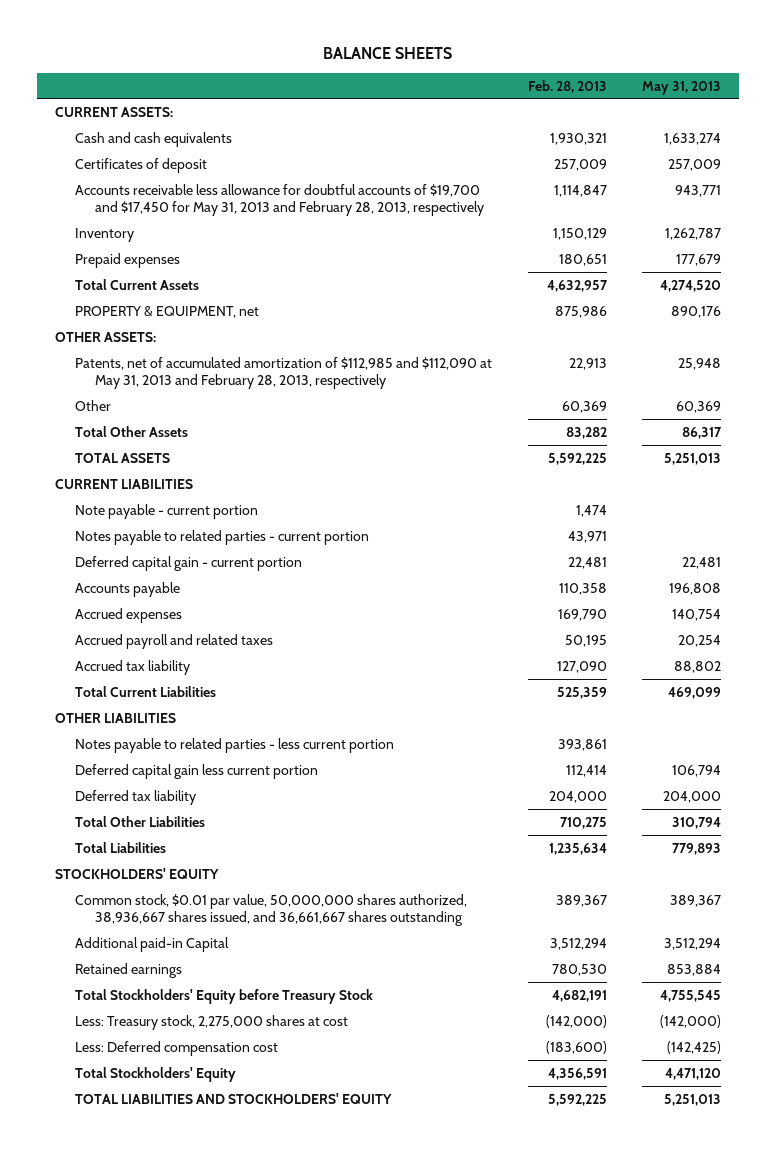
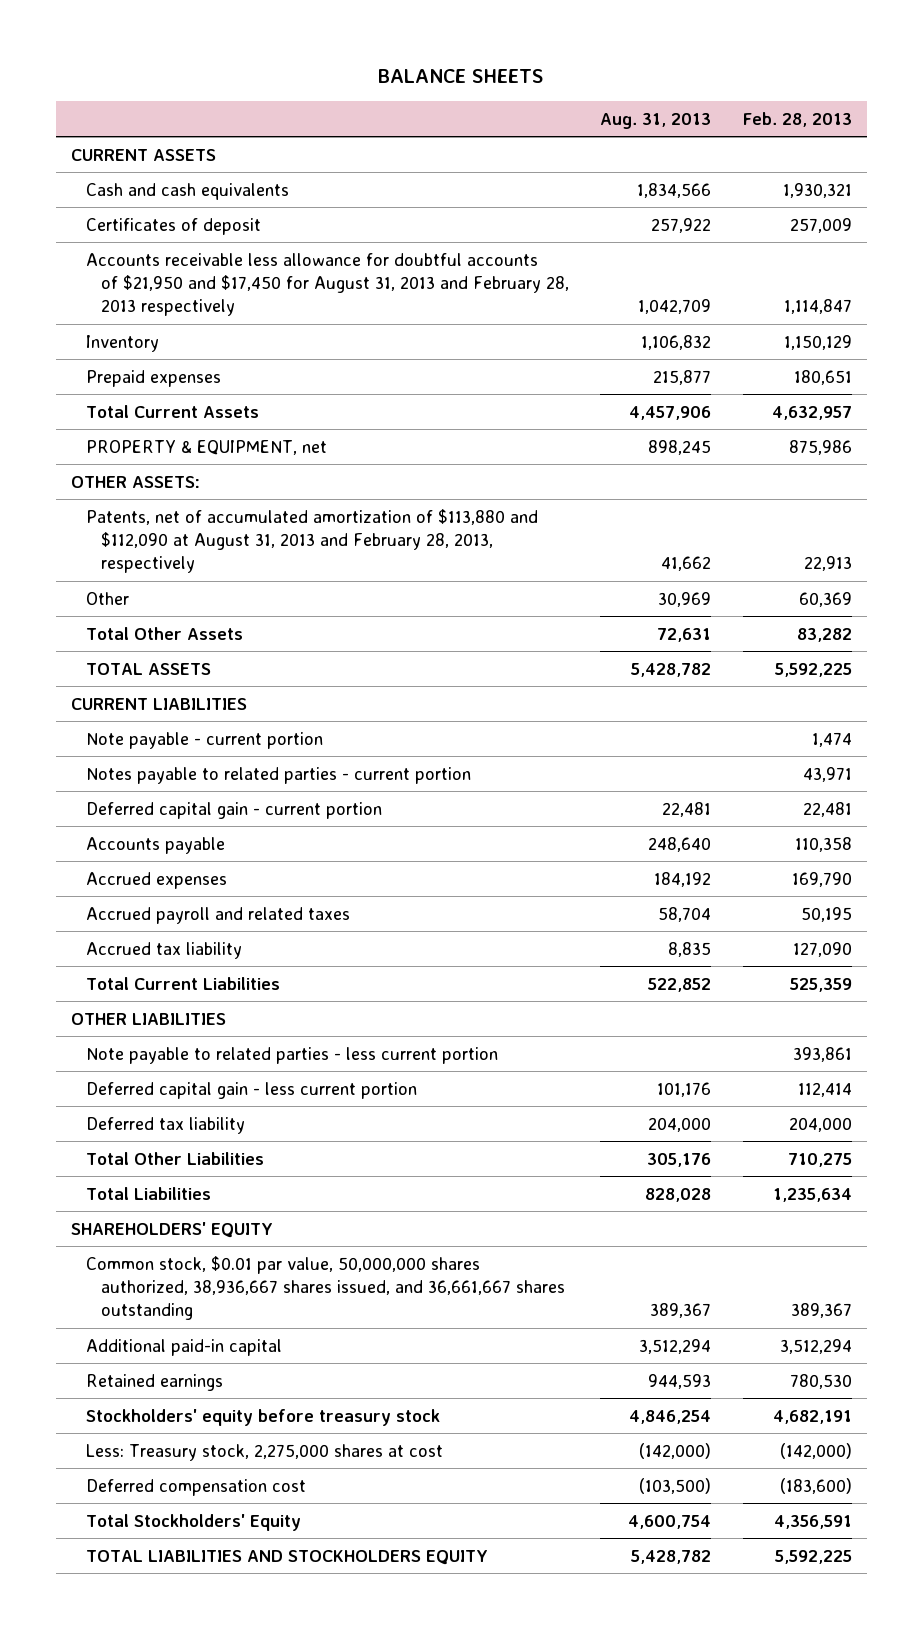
- | Feb. 28, 2013 | May 31, 2013
+ | Aug. 31, 2013 | Feb. 28, 2013
- CURRENT ASSETS:
+ CURRENT ASSETS
- Accounts receivable less allowance for doubtful accounts of $19,700 and $17,450 for May 31, 2013 and February 28, 2013, respectively | 1,114,847 | 943,771
+ Accounts receivable less allowance for doubtful accounts of $21,950 and $17,450 for August 31, 2013 and February 28, 2013 respectively | 1,042,709 | 1,114,847
- Patents, net of accumulated amortization of $112,985 and $112,090 at May 31, 2013 and February 28, 2013, respectively | 22,913 | 25,948
+ Patents, net of accumulated amortization of $113,880 and $112,090 at August 31, 2013 and February 28, 2013, respectively | 41,662 | 22,913
- Notes payable to related parties - less current portion | 393,861 |
- Deferred capital gain less current portion | 112,414 | 106,794
+ Note payable to related parties - less current portion | | 393,861
+ Deferred capital gain - less current portion | 101,176 | 112,414
- STOCKHOLDERS' EQUITY
+ SHAREHOLDERS' EQUITY
- Additional paid-in Capital | 3,512,294 | 3,512,294
+ Additional paid-in capital | 3,512,294 | 3,512,294
- Total Stockholders' Equity before Treasury Stock | 4,682,191 | 4,755,545
+ Stockholders' equity before treasury stock | 4,846,254 | 4,682,191
- Less: Deferred compensation cost | (183,600) | (142,425)
+ Deferred compensation cost | (103,500) | (183,600)
- TOTAL LIABILITIES AND STOCKHOLDERS' EQUITY | 5,592,225 | 5,251,013
+ TOTAL LIABILITIES AND STOCKHOLDERS EQUITY | 5,428,782 | 5,592,225

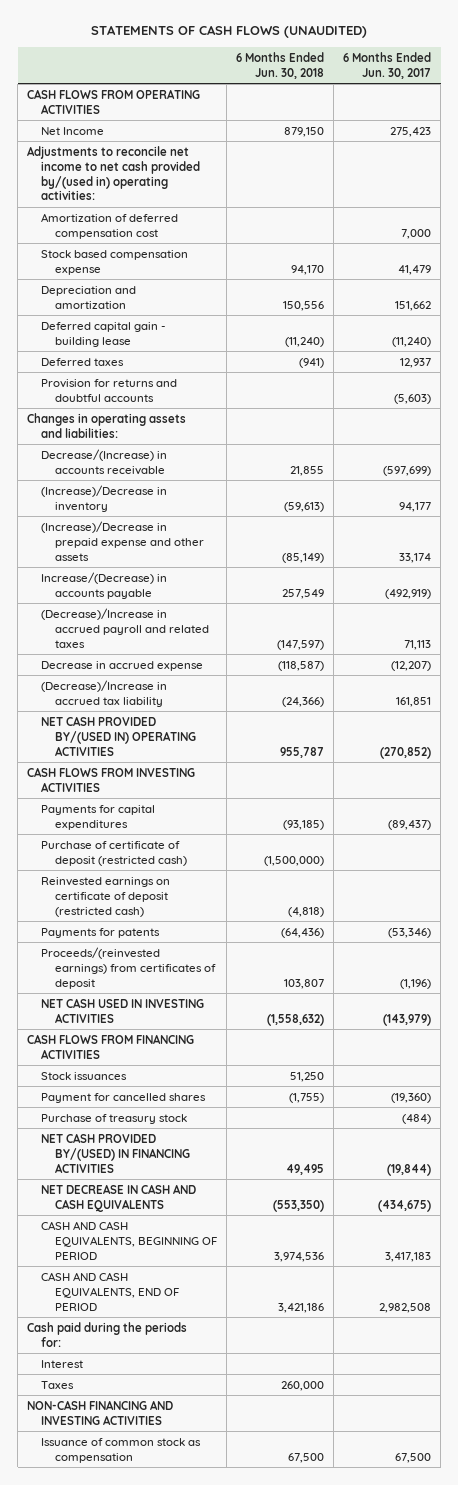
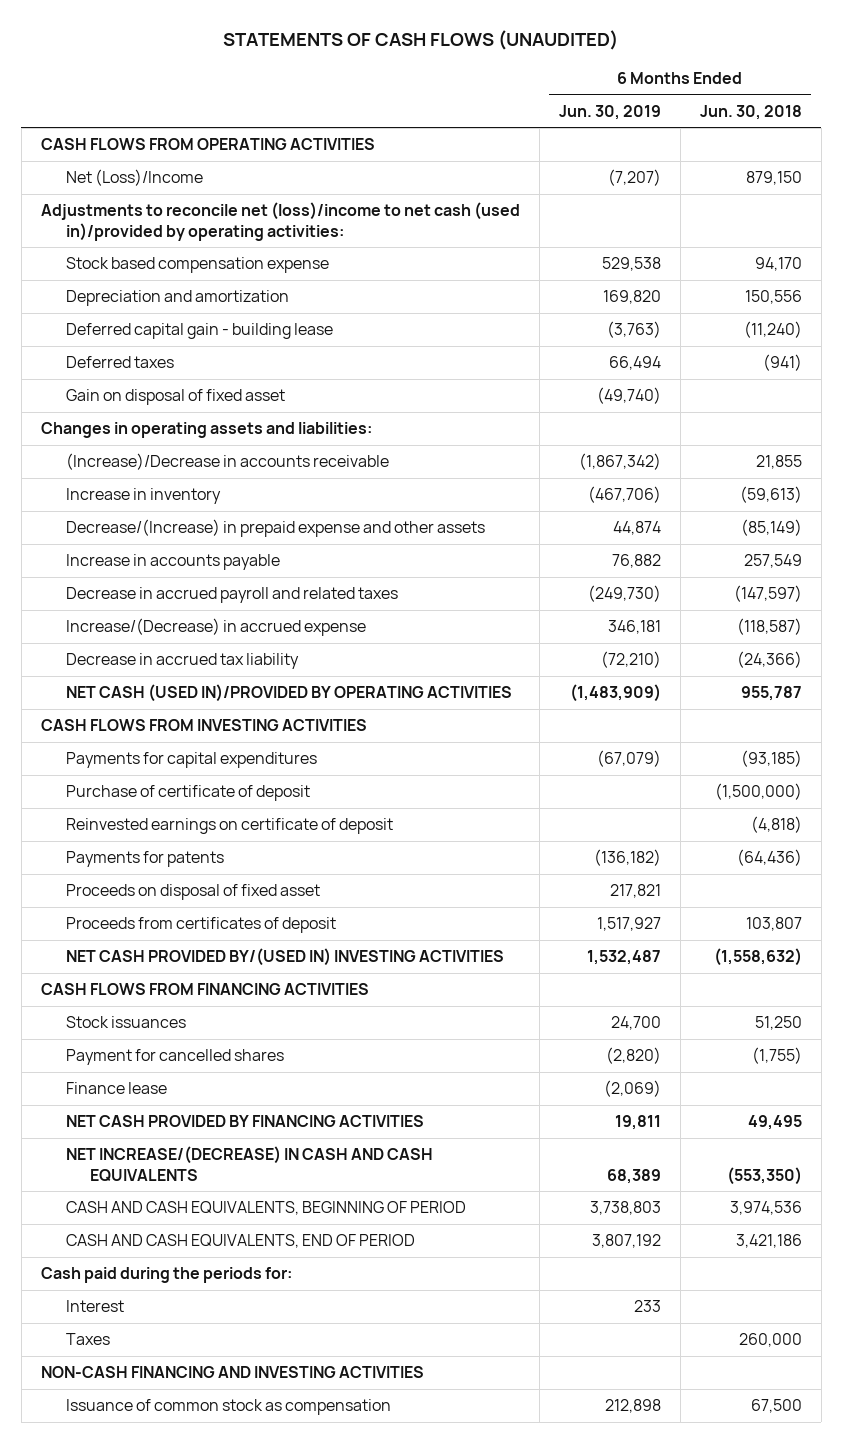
- | 6 Months Ended Jun. 30, 2018 | 6 Months Ended Jun. 30, 2017
+ | 6 Months Ended Jun. 30, 2019 | 6 Months Ended Jun. 30, 2018
- Net Income | 879,150 | 275,423
- Adjustments to reconcile net income to net cash provided by/(used in) operating activities:
- Amortization of deferred compensation cost | | 7,000
+ Net (Loss)/Income | (7,207) | 879,150
+ Adjustments to reconcile net (loss)/income to net cash (used in)/provided by operating activities:
- Provision for returns and doubtful accounts | | (5,603)
+ Gain on disposal of fixed asset | (49,740) |
- Decrease/(Increase) in accounts receivable | 21,855 | (597,699)
- (Increase)/Decrease in inventory | (59,613) | 94,177
- (Increase)/Decrease in prepaid expense and other assets | (85,149) | 33,174
- Increase/(Decrease) in accounts payable | 257,549 | (492,919)
- (Decrease)/Increase in accrued payroll and related taxes | (147,597) | 71,113
- Decrease in accrued expense | (118,587) | (12,207)
- (Decrease)/Increase in accrued tax liability | (24,366) | 161,851
- NET CASH PROVIDED BY/(USED IN) OPERATING ACTIVITIES | 955,787 | (270,852)
+ (Increase)/Decrease in accounts receivable | (1,867,342) | 21,855
+ Increase in inventory | (467,706) | (59,613)
+ Decrease/(Increase) in prepaid expense and other assets | 44,874 | (85,149)
+ Increase in accounts payable | 76,882 | 257,549
+ Decrease in accrued payroll and related taxes | (249,730) | (147,597)
+ Increase/(Decrease) in accrued expense | 346,181 | (118,587)
+ Decrease in accrued tax liability | (72,210) | (24,366)
+ NET CASH (USED IN)/PROVIDED BY OPERATING ACTIVITIES | (1,483,909) | 955,787
- Purchase of certificate of deposit (restricted cash) | (1,500,000) |
- Reinvested earnings on certificate of deposit (restricted cash) | (4,818) |
+ Purchase of certificate of deposit | | (1,500,000)
+ Reinvested earnings on certificate of deposit | | (4,818)
- Proceeds/(reinvested earnings) from certificates of deposit | 103,807 | (1,196)
- NET CASH USED IN INVESTING ACTIVITIES | (1,558,632) | (143,979)
+ Proceeds on disposal of fixed asset | 217,821 |
+ Proceeds from certificates of deposit | 1,517,927 | 103,807
+ NET CASH PROVIDED BY/(USED IN) INVESTING ACTIVITIES | 1,532,487 | (1,558,632)
- Purchase of treasury stock | | (484)
- NET CASH PROVIDED BY/(USED) IN FINANCING ACTIVITIES | 49,495 | (19,844)
- NET DECREASE IN CASH AND CASH EQUIVALENTS | (553,350) | (434,675)
+ Finance lease | (2,069) |
+ NET CASH PROVIDED BY FINANCING ACTIVITIES | 19,811 | 49,495
+ NET INCREASE/(DECREASE) IN CASH AND CASH EQUIVALENTS | 68,389 | (553,350)

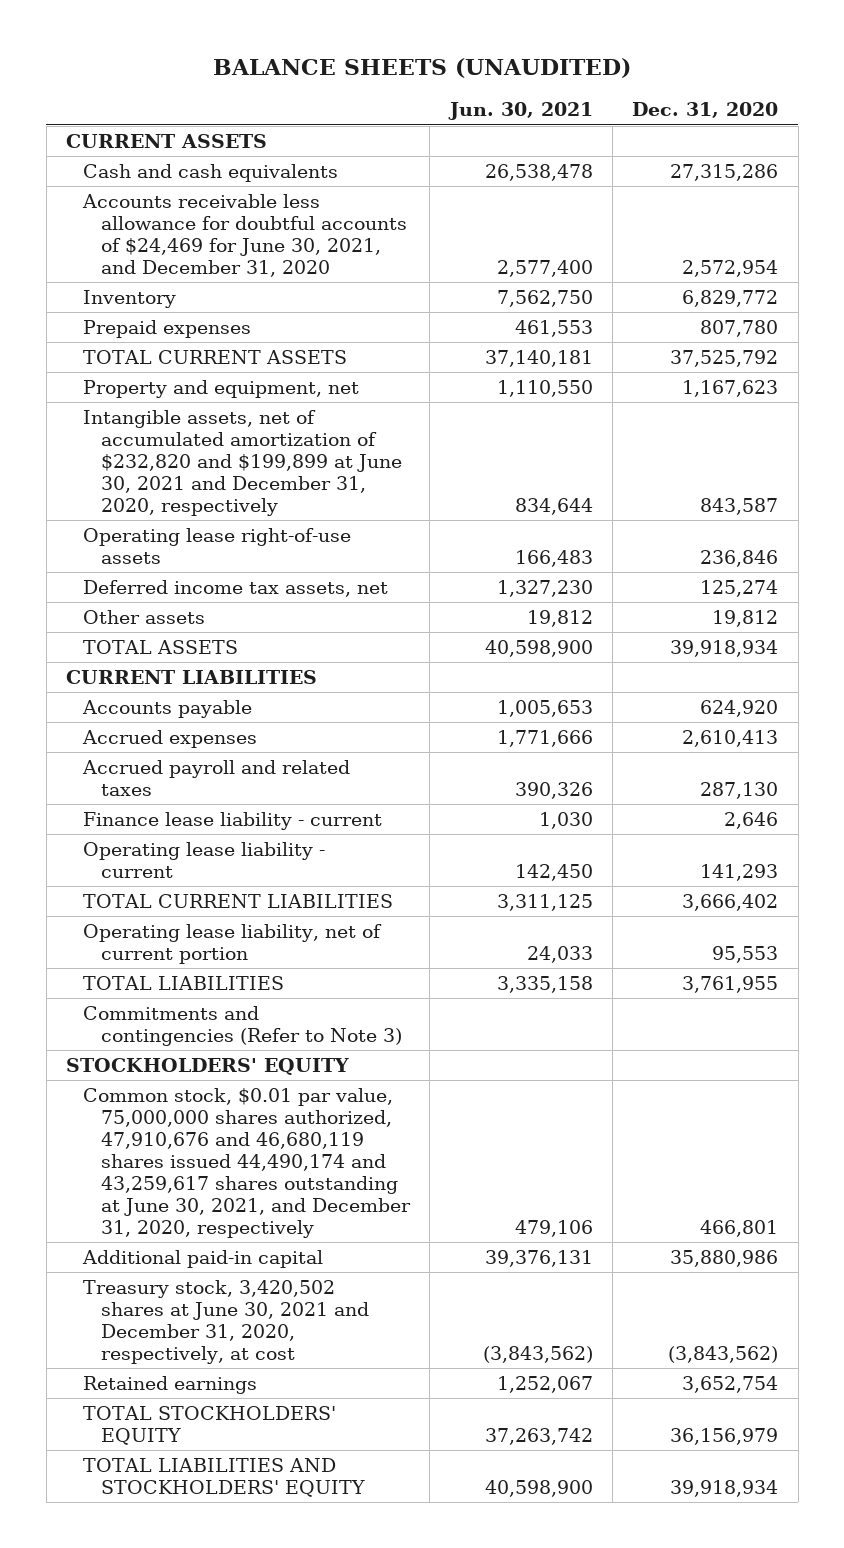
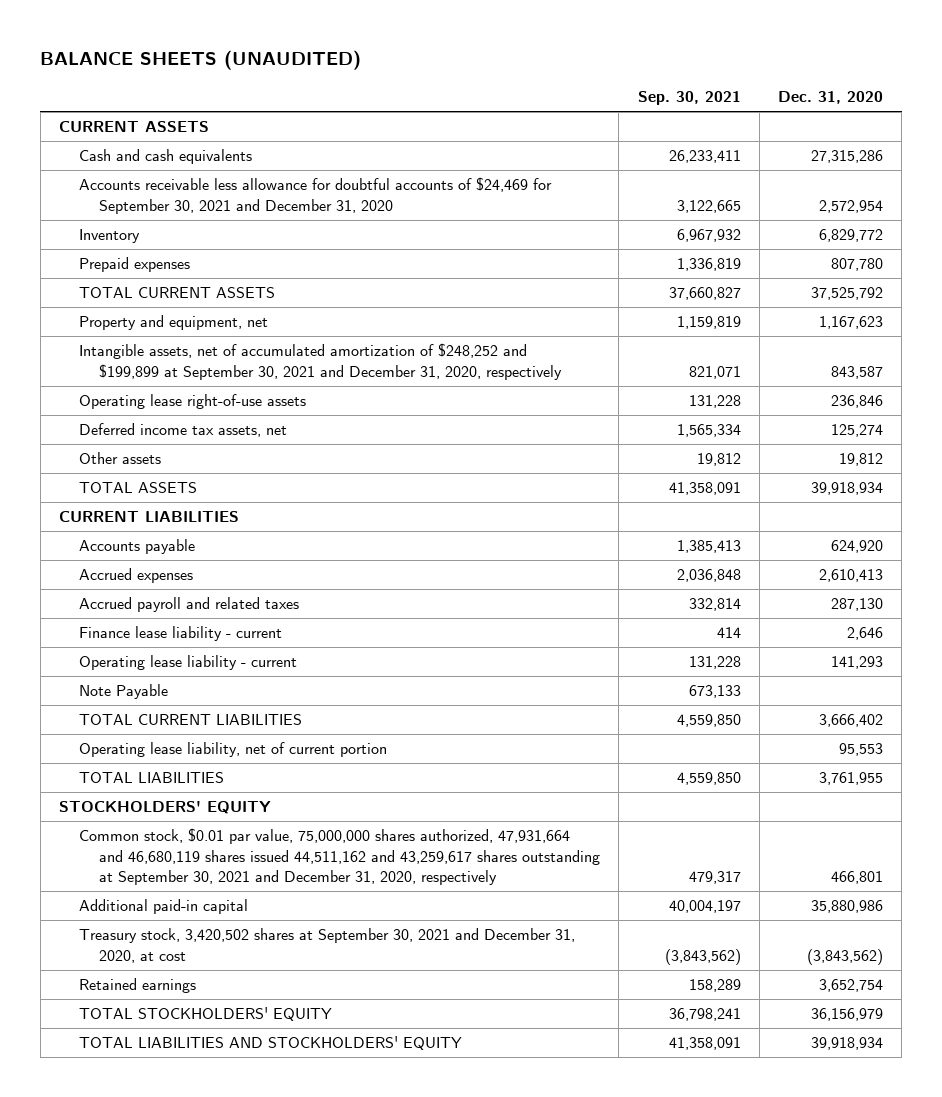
- | Jun. 30, 2021 | Dec. 31, 2020
+ | Sep. 30, 2021 | Dec. 31, 2020
- Accounts receivable less allowance for doubtful accounts of $24,469 for June 30, 2021, and December 31, 2020 | 2,577,400 | 2,572,954
+ Accounts receivable less allowance for doubtful accounts of $24,469 for September 30, 2021 and December 31, 2020 | 3,122,665 | 2,572,954
- Intangible assets, net of accumulated amortization of $232,820 and $199,899 at June 30, 2021 and December 31, 2020, respectively | 834,644 | 843,587
+ Intangible assets, net of accumulated amortization of $248,252 and $199,899 at September 30, 2021 and December 31, 2020, respectively | 821,071 | 843,587
+ Note Payable | 673,133 |
- Commitments and contingencies (Refer to Note 3)
- Common stock, $0.01 par value, 75,000,000 shares authorized, 47,910,676 and 46,680,119 shares issued 44,490,174 and 43,259,617 shares outstanding at June 30, 2021, and December 31, 2020, respectively | 479,106 | 466,801
+ Common stock, $0.01 par value, 75,000,000 shares authorized, 47,931,664 and 46,680,119 shares issued 44,511,162 and 43,259,617 shares outstanding at September 30, 2021 and December 31, 2020, respectively | 479,317 | 466,801
- Treasury stock, 3,420,502 shares at June 30, 2021 and December 31, 2020, respectively, at cost | (3,843,562) | (3,843,562)
+ Treasury stock, 3,420,502 shares at September 30, 2021 and December 31, 2020, at cost | (3,843,562) | (3,843,562)

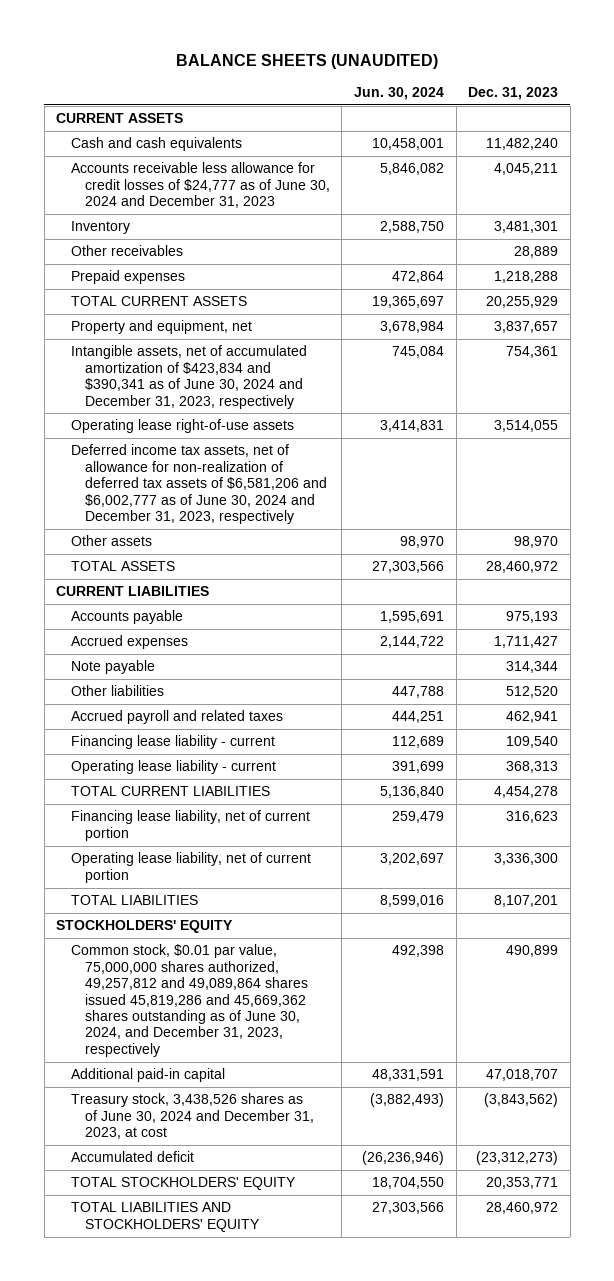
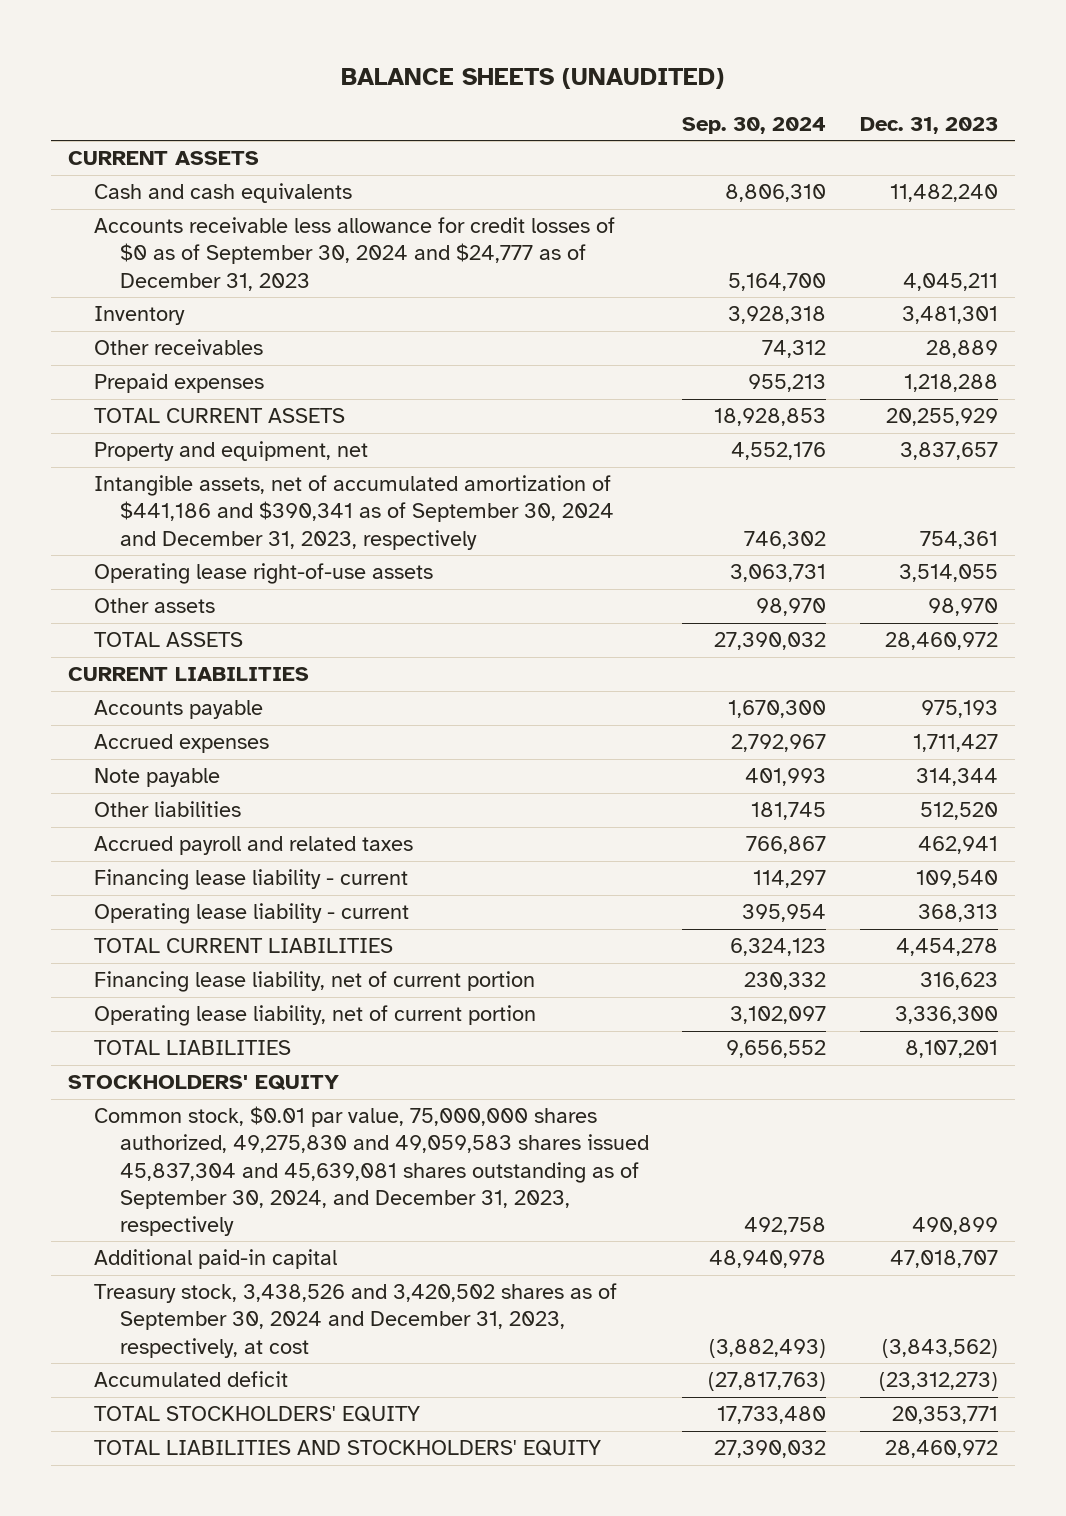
- | Jun. 30, 2024 | Dec. 31, 2023
+ | Sep. 30, 2024 | Dec. 31, 2023
- Accounts receivable less allowance for credit losses of $24,777 as of June 30, 2024 and December 31, 2023 | 5,846,082 | 4,045,211
+ Accounts receivable less allowance for credit losses of $0 as of September 30, 2024 and $24,777 as of December 31, 2023 | 5,164,700 | 4,045,211
- Intangible assets, net of accumulated amortization of $423,834 and $390,341 as of June 30, 2024 and December 31, 2023, respectively | 745,084 | 754,361
+ Intangible assets, net of accumulated amortization of $441,186 and $390,341 as of September 30, 2024 and December 31, 2023, respectively | 746,302 | 754,361
- Deferred income tax assets, net of allowance for non-realization of deferred tax assets of $6,581,206 and $6,002,777 as of June 30, 2024 and December 31, 2023, respectively
- Common stock, $0.01 par value, 75,000,000 shares authorized, 49,257,812 and 49,089,864 shares issued 45,819,286 and 45,669,362 shares outstanding as of June 30, 2024, and December 31, 2023, respectively | 492,398 | 490,899
+ Common stock, $0.01 par value, 75,000,000 shares authorized, 49,275,830 and 49,059,583 shares issued 45,837,304 and 45,639,081 shares outstanding as of September 30, 2024, and December 31, 2023, respectively | 492,758 | 490,899
- Treasury stock, 3,438,526 shares as of June 30, 2024 and December 31, 2023, at cost | (3,882,493) | (3,843,562)
+ Treasury stock, 3,438,526 and 3,420,502 shares as of September 30, 2024 and December 31, 2023, respectively, at cost | (3,882,493) | (3,843,562)

